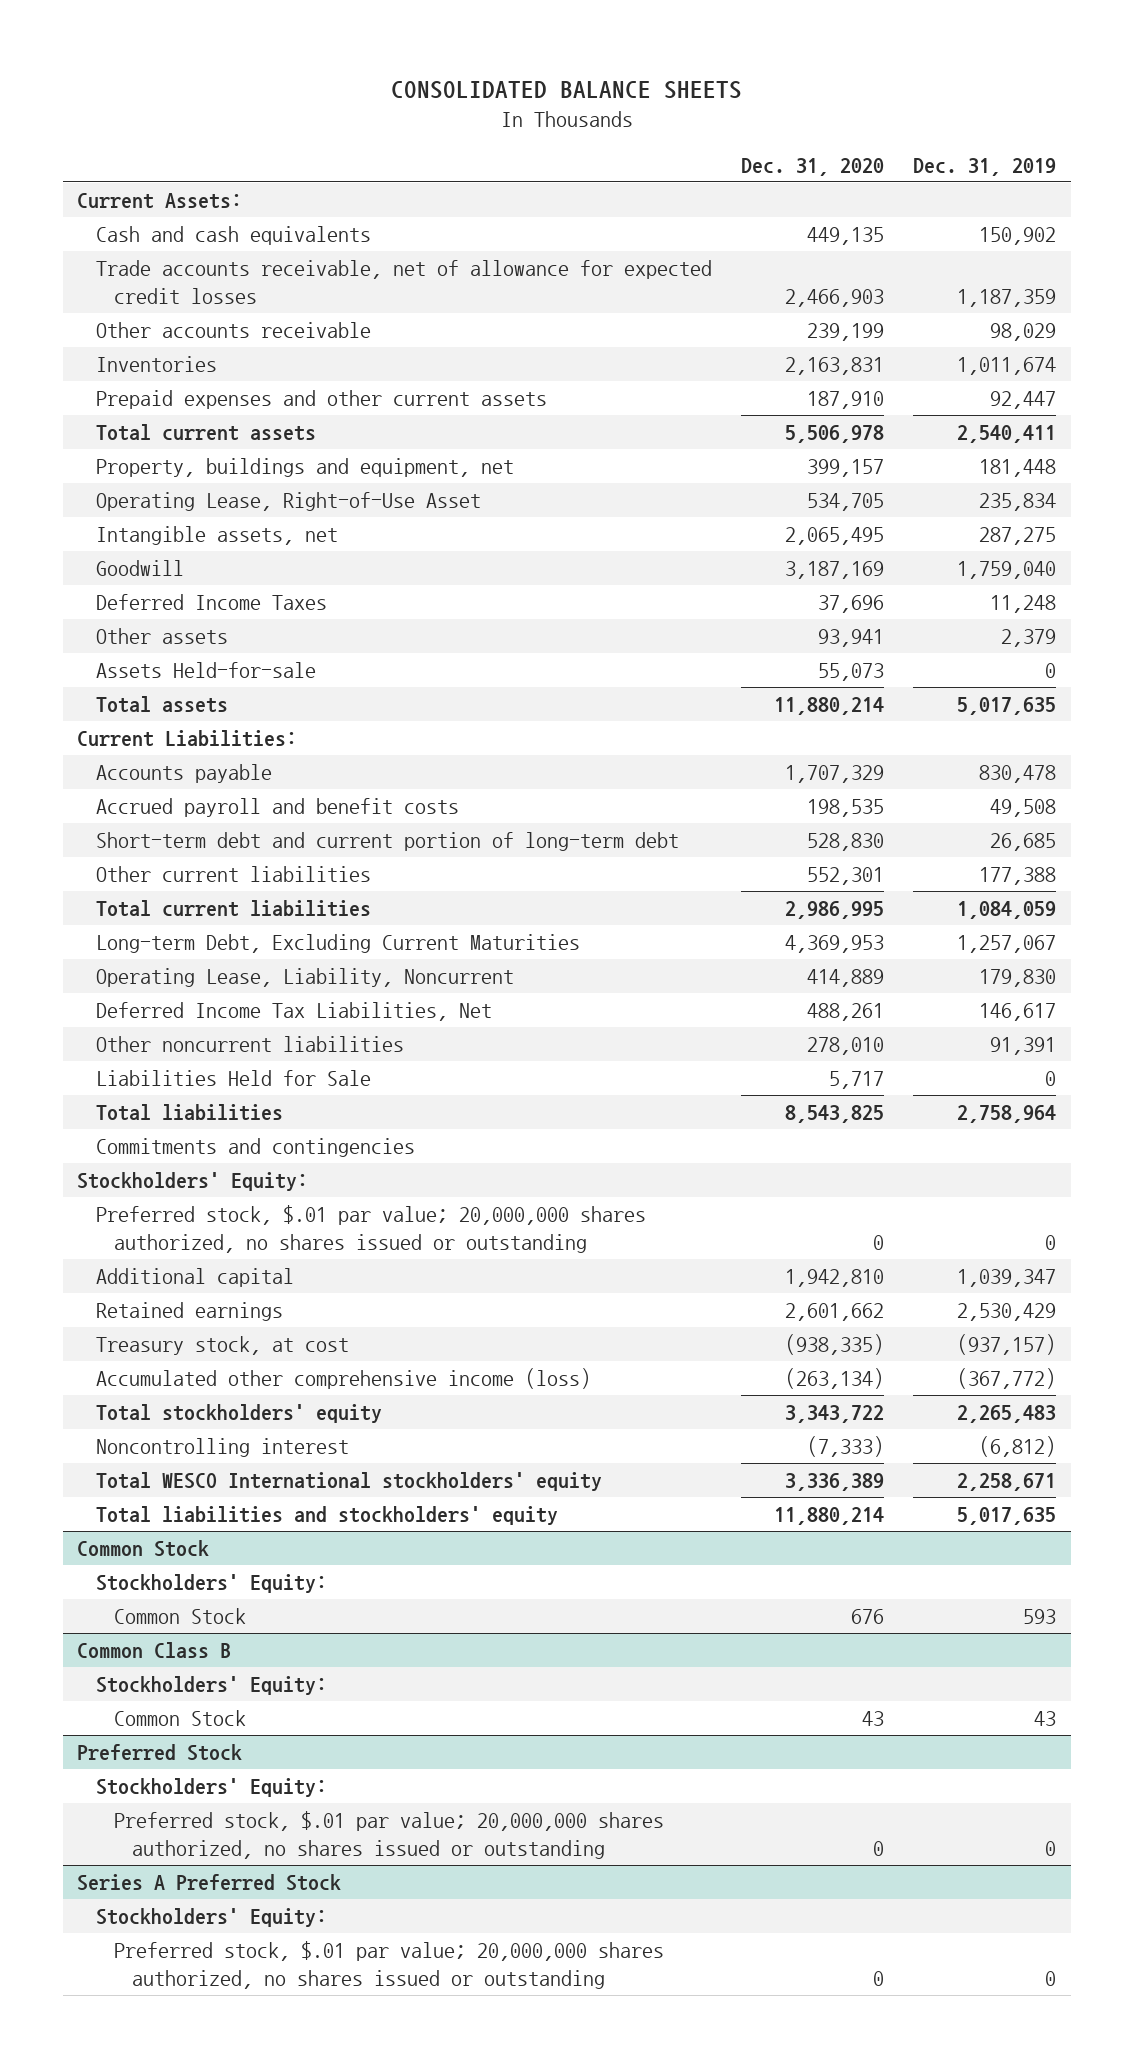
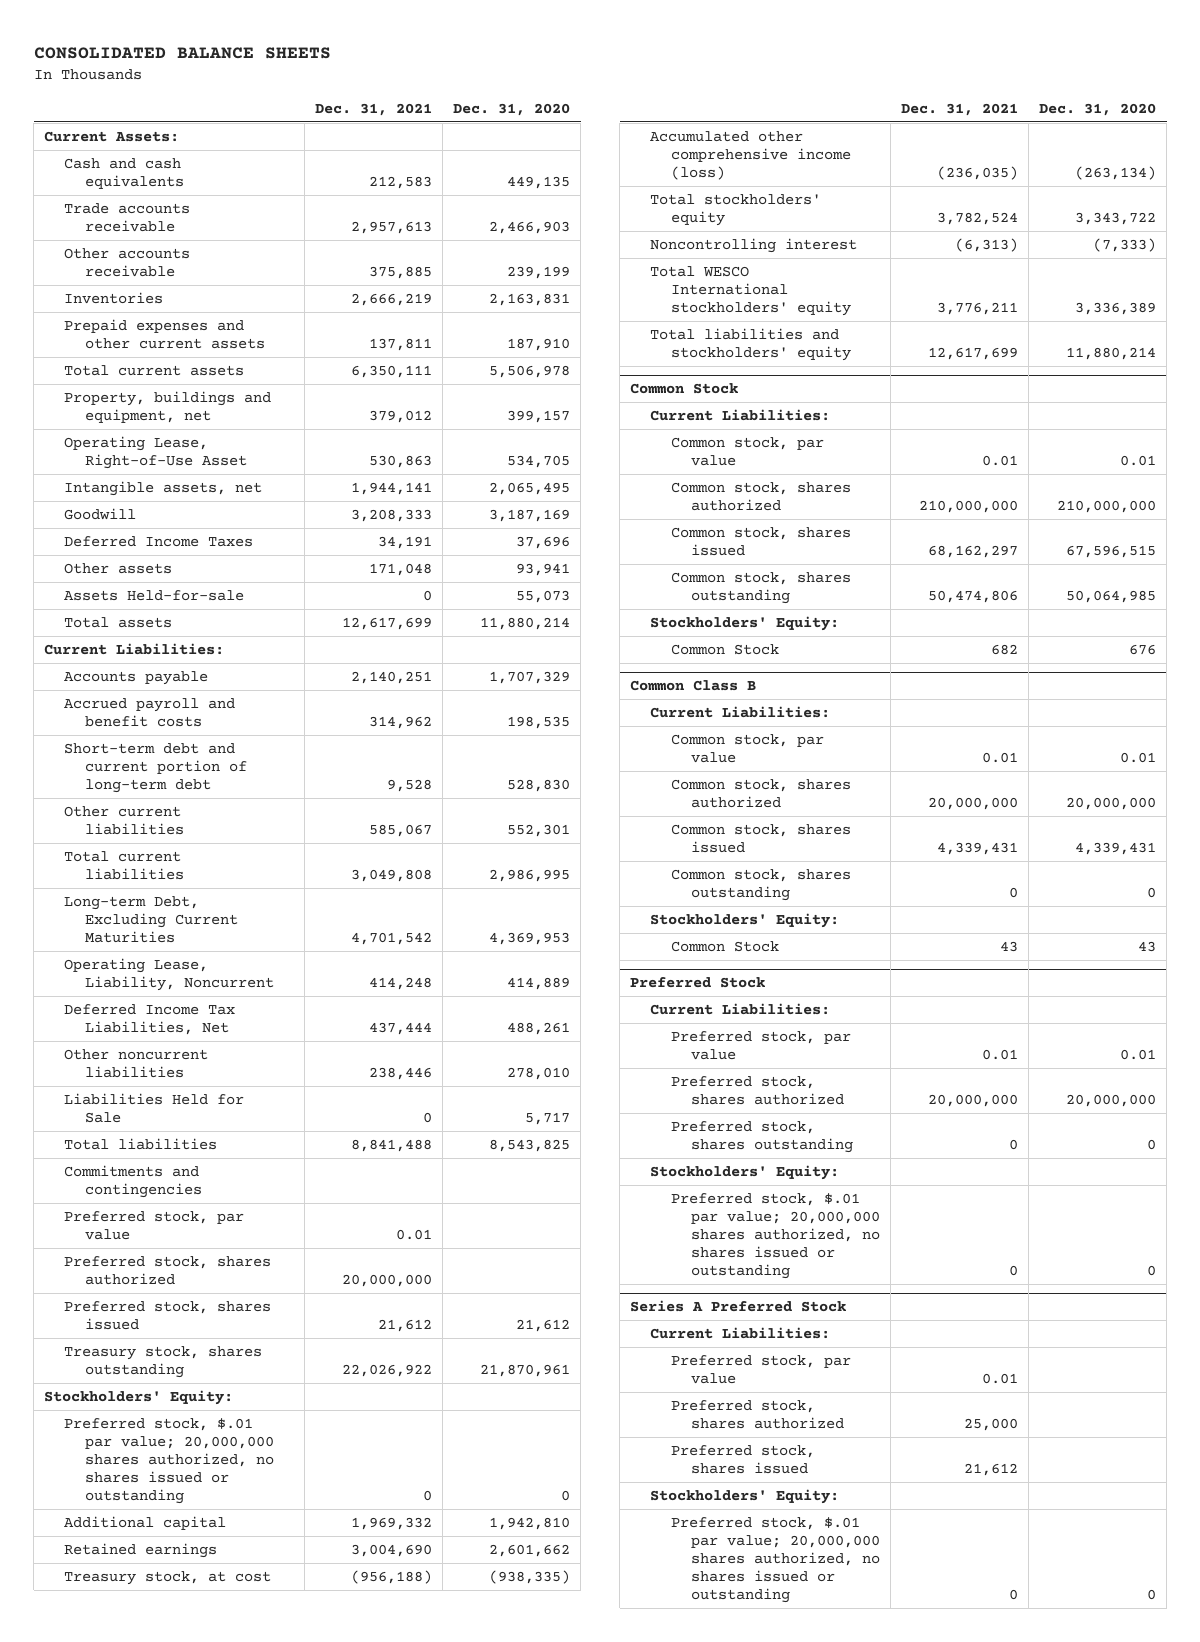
- | Dec. 31, 2020 | Dec. 31, 2019
+ | Dec. 31, 2021 | Dec. 31, 2020
- Trade accounts receivable, net of allowance for expected credit losses | 2,466,903 | 1,187,359
+ Trade accounts receivable | 2,957,613 | 2,466,903
+ Preferred stock, par value | 0.01 |
+ Preferred stock, shares authorized | 20,000,000 |
+ Preferred stock, shares issued | 21,612 | 21,612
+ Treasury stock, shares outstanding | 22,026,922 | 21,870,961
@ Common Stock
+ Current Liabilities:
+ Common stock, par value | 0.01 | 0.01
+ Common stock, shares authorized | 210,000,000 | 210,000,000
+ Common stock, shares issued | 68,162,297 | 67,596,515
+ Common stock, shares outstanding | 50,474,806 | 50,064,985
@ Common Class B
+ Current Liabilities:
+ Common stock, par value | 0.01 | 0.01
+ Common stock, shares authorized | 20,000,000 | 20,000,000
+ Common stock, shares issued | 4,339,431 | 4,339,431
+ Common stock, shares outstanding | 0 | 0
@ Preferred Stock
+ Current Liabilities:
+ Preferred stock, par value | 0.01 | 0.01
+ Preferred stock, shares authorized | 20,000,000 | 20,000,000
+ Preferred stock, shares outstanding | 0 | 0
@ Series A Preferred Stock
+ Current Liabilities:
+ Preferred stock, par value | 0.01 |
+ Preferred stock, shares authorized | 25,000 |
+ Preferred stock, shares issued | 21,612 |

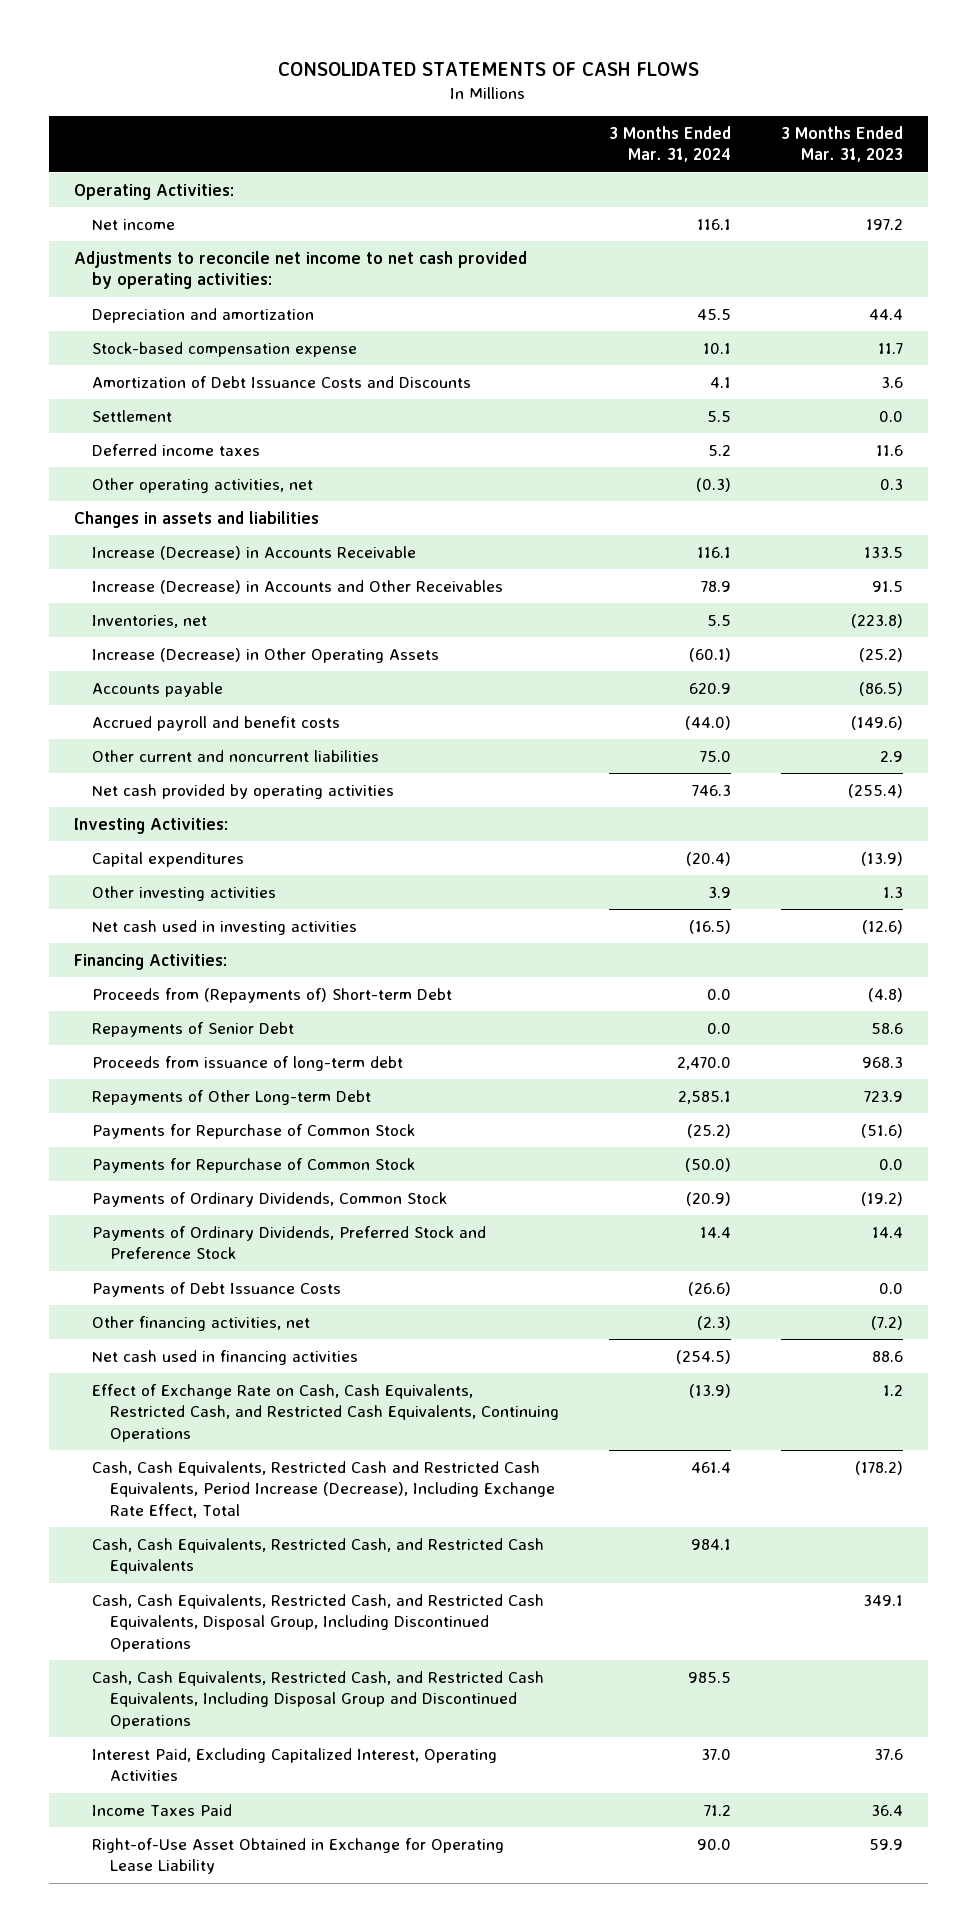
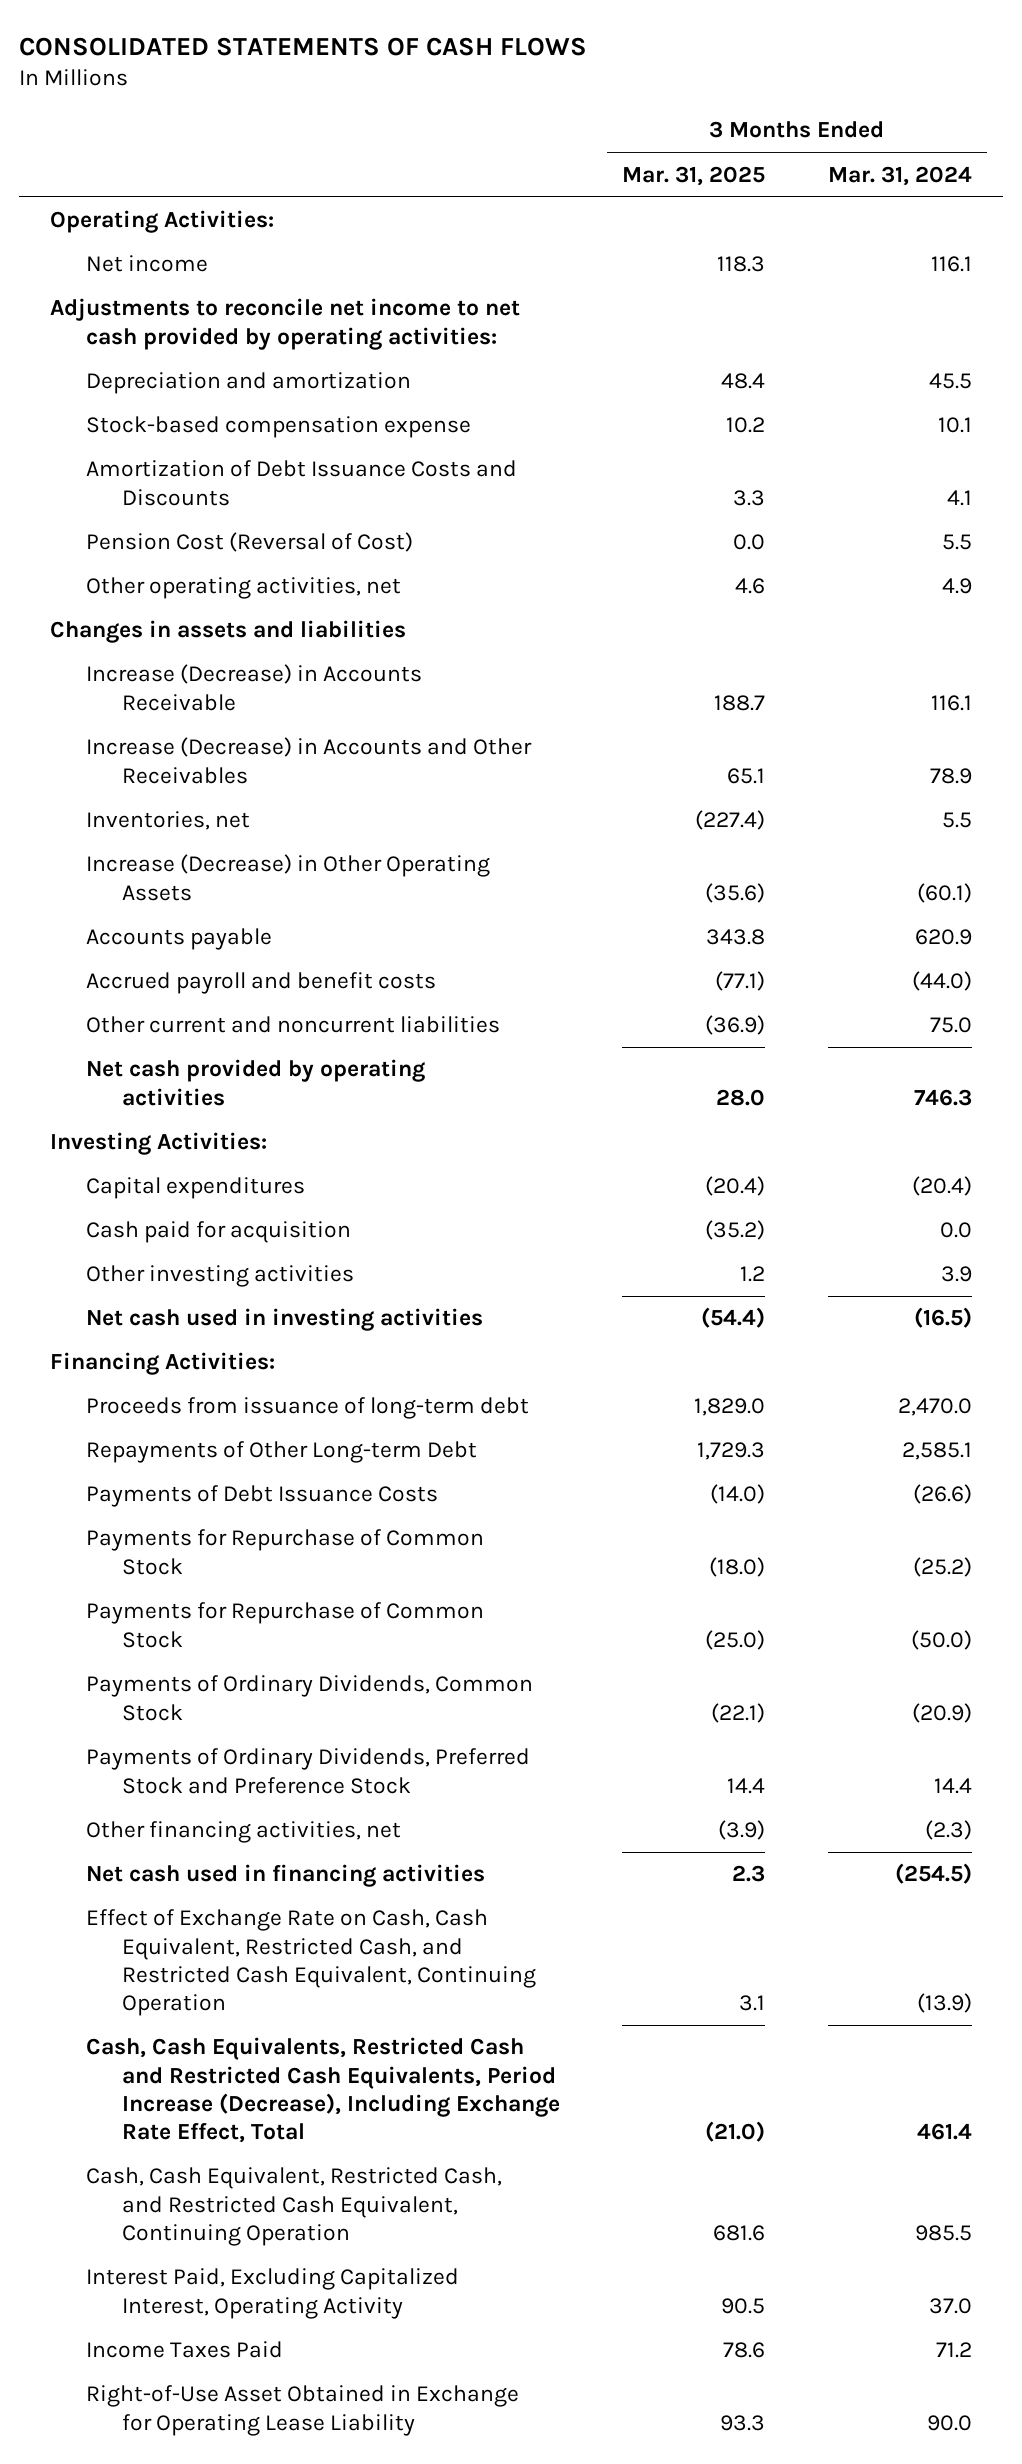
- | 3 Months Ended Mar. 31, 2024 | 3 Months Ended Mar. 31, 2023
+ | 3 Months Ended Mar. 31, 2025 | 3 Months Ended Mar. 31, 2024
- Settlement | 5.5 | 0.0
- Deferred income taxes | 5.2 | 11.6
- Other operating activities, net | (0.3) | 0.3
+ Pension Cost (Reversal of Cost) | 0.0 | 5.5
+ Other operating activities, net | 4.6 | 4.9
+ Cash paid for acquisition | (35.2) | 0.0
- Proceeds from (Repayments of) Short-term Debt | 0.0 | (4.8)
- Repayments of Senior Debt | 0.0 | 58.6
moved up: Payments of Debt Issuance Costs | (14.0) | (26.6)
- Effect of Exchange Rate on Cash, Cash Equivalents, Restricted Cash, and Restricted Cash Equivalents, Continuing Operations | (13.9) | 1.2
+ Effect of Exchange Rate on Cash, Cash Equivalent, Restricted Cash, and Restricted Cash Equivalent, Continuing Operation | 3.1 | (13.9)
- Cash, Cash Equivalents, Restricted Cash, and Restricted Cash Equivalents | 984.1 |
- Cash, Cash Equivalents, Restricted Cash, and Restricted Cash Equivalents, Disposal Group, Including Discontinued Operations | | 349.1
- Cash, Cash Equivalents, Restricted Cash, and Restricted Cash Equivalents, Including Disposal Group and Discontinued Operations | 985.5 |
- Interest Paid, Excluding Capitalized Interest, Operating Activities | 37.0 | 37.6
+ Cash, Cash Equivalent, Restricted Cash, and Restricted Cash Equivalent, Continuing Operation | 681.6 | 985.5
+ Interest Paid, Excluding Capitalized Interest, Operating Activity | 90.5 | 37.0

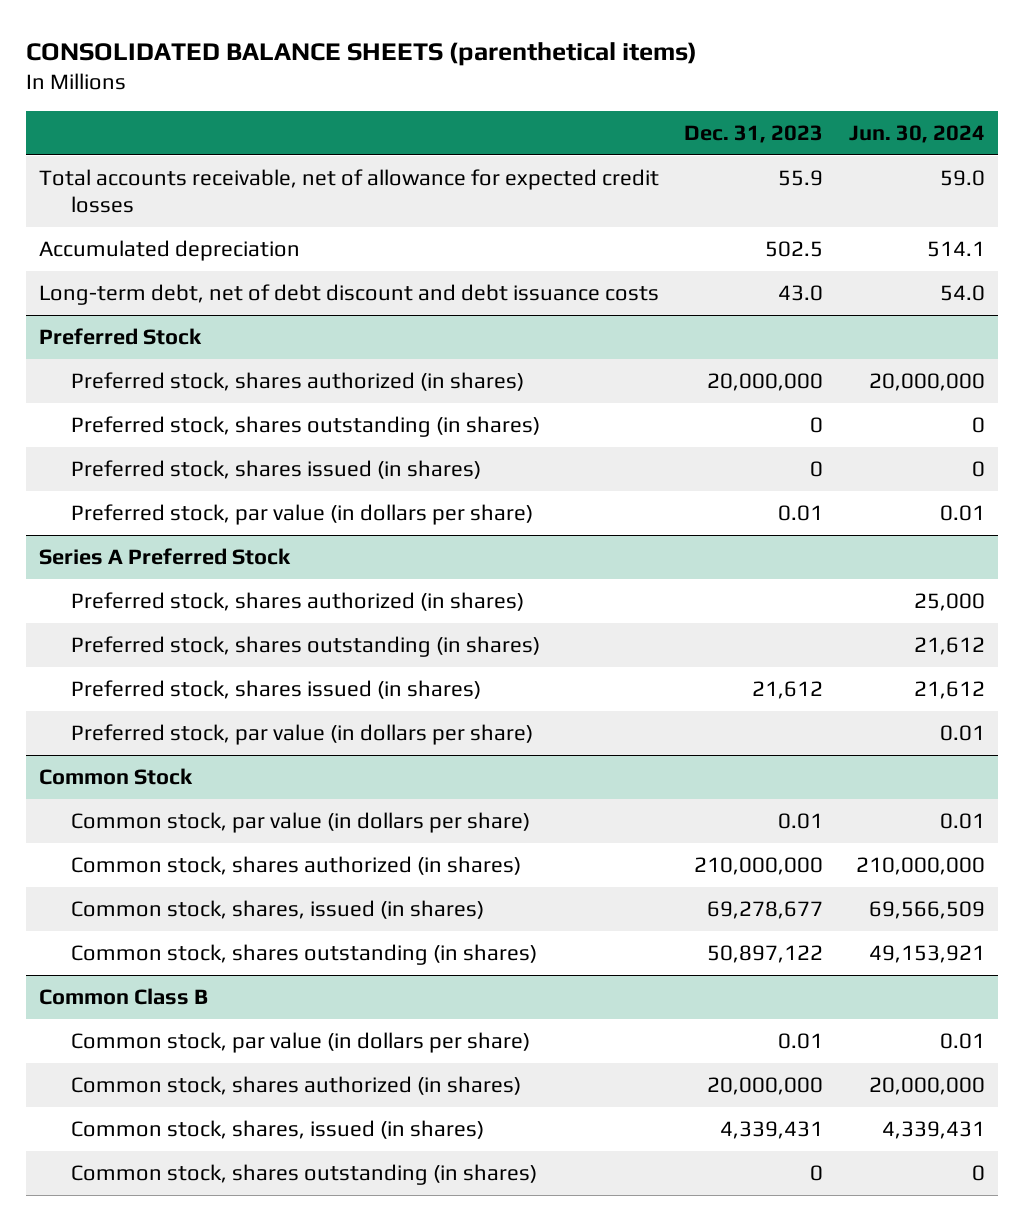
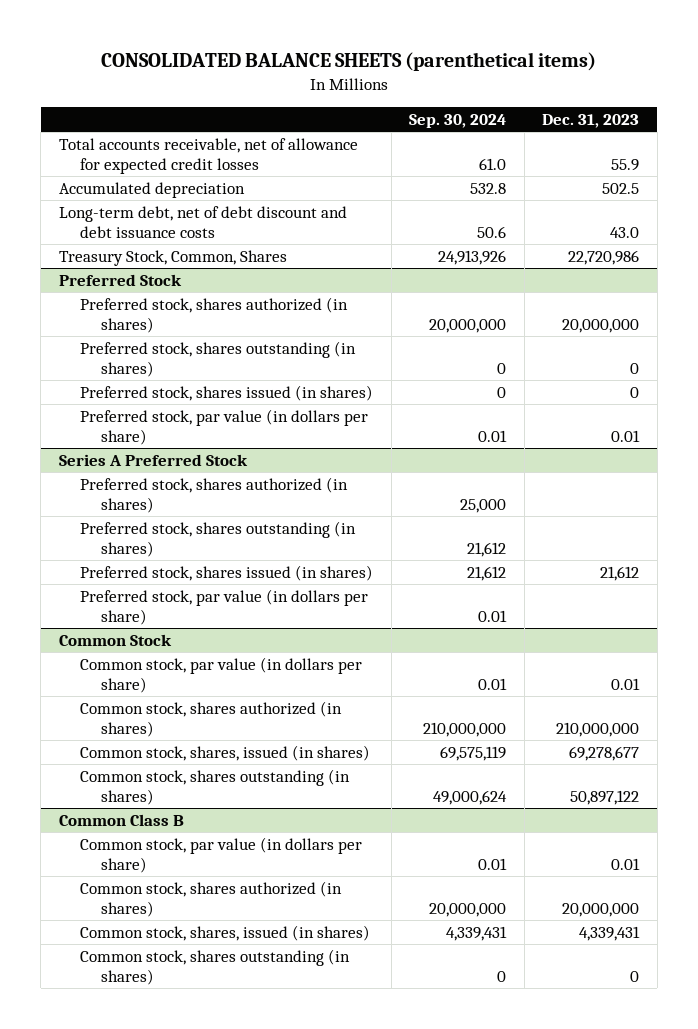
- | Dec. 31, 2023 | Jun. 30, 2024
+ | Sep. 30, 2024 | Dec. 31, 2023
+ Treasury Stock, Common, Shares | 24,913,926 | 22,720,986

